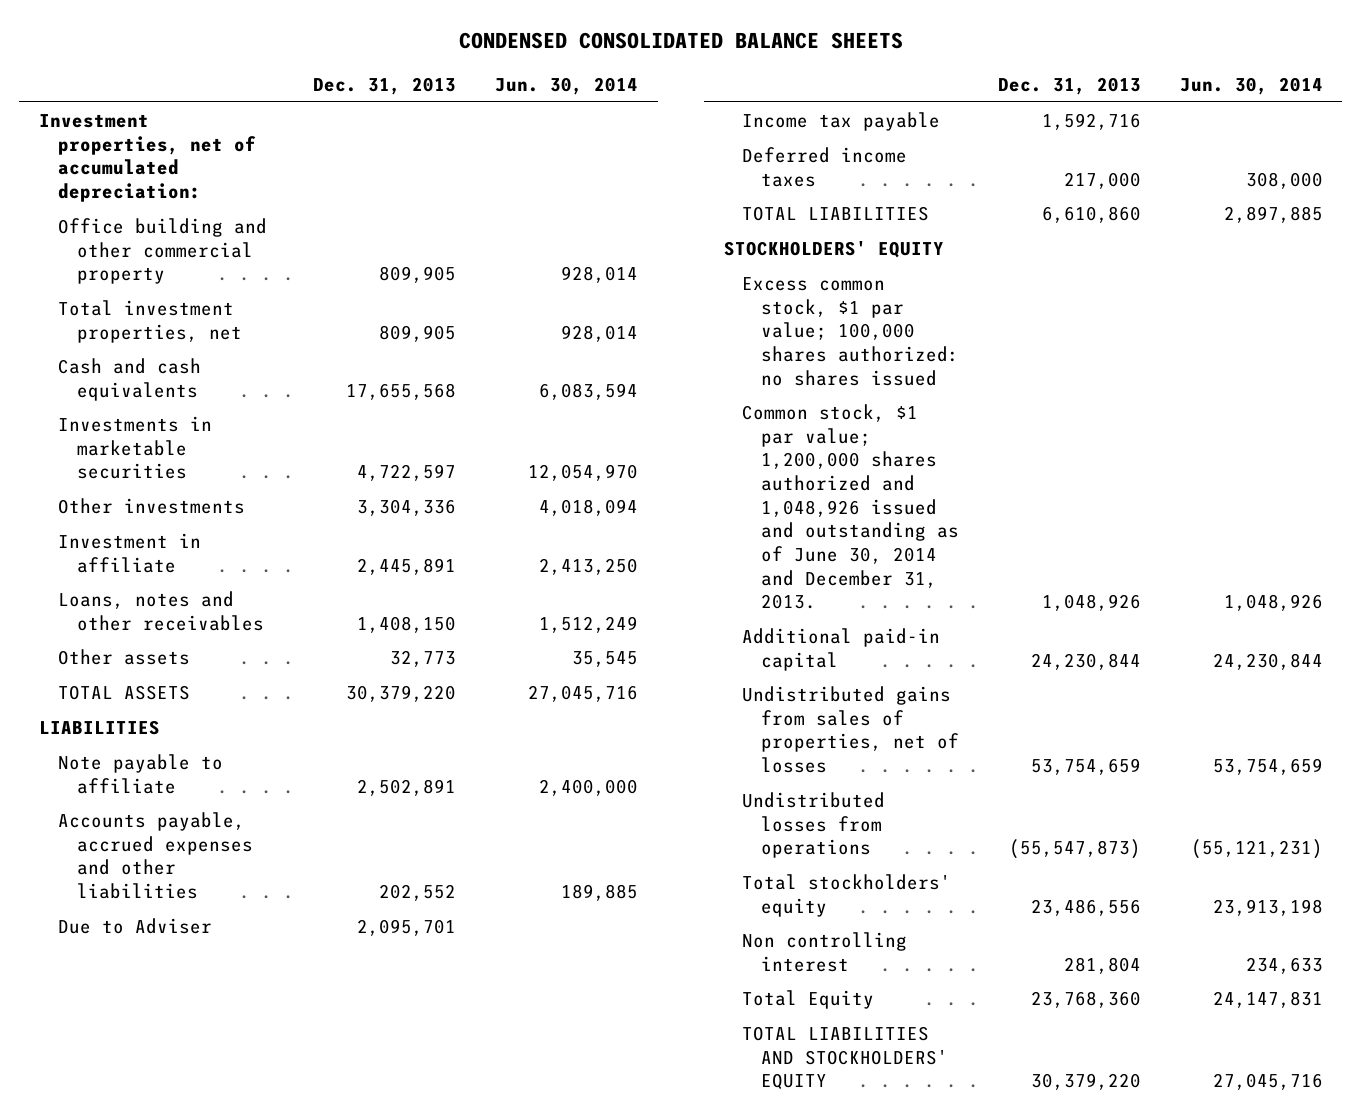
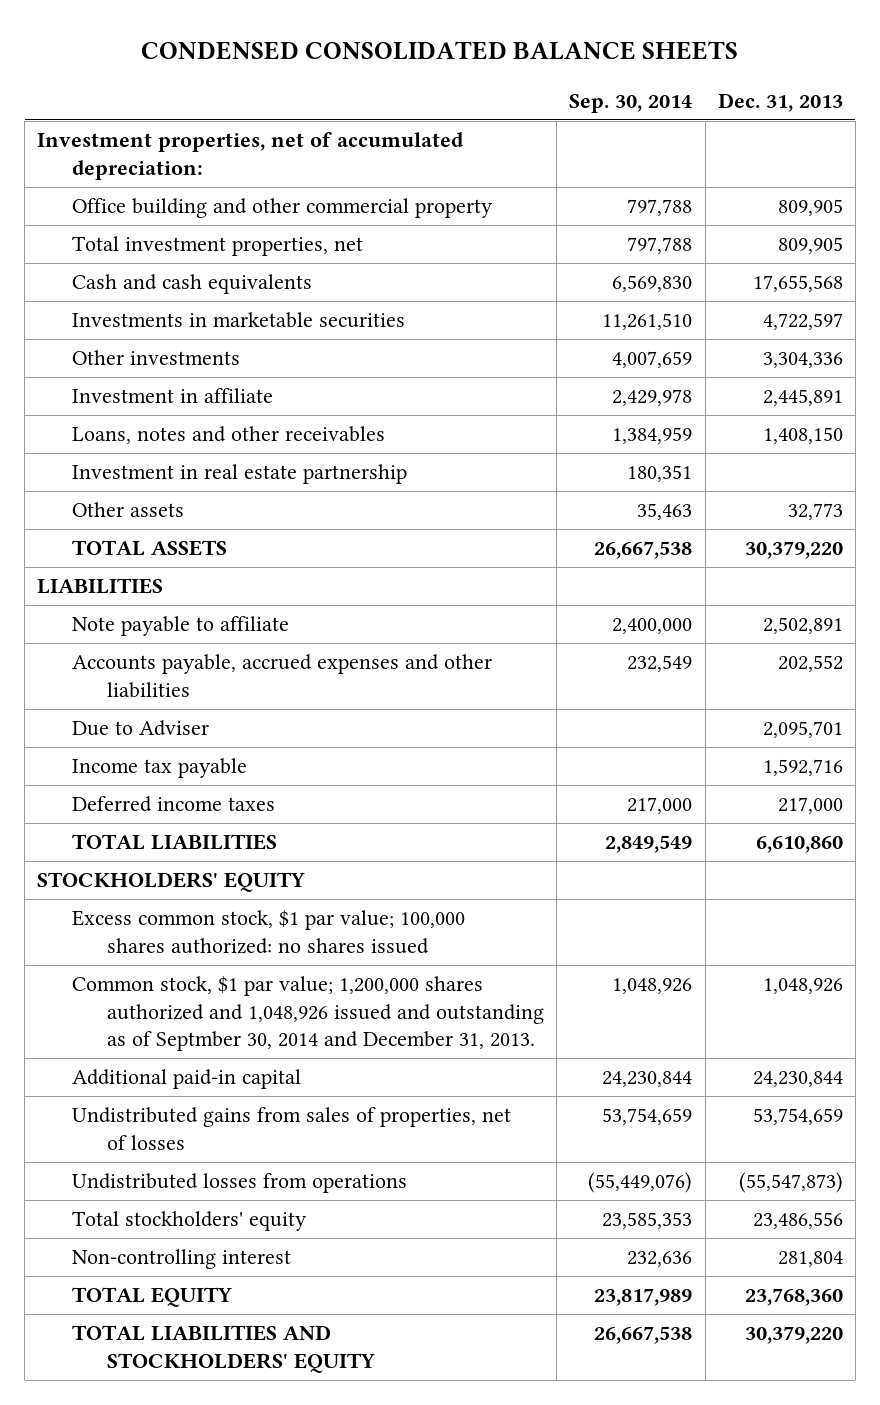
- | Dec. 31, 2013 | Jun. 30, 2014
+ | Sep. 30, 2014 | Dec. 31, 2013
+ Investment in real estate partnership | 180,351 |
- Common stock, $1 par value; 1,200,000 shares authorized and 1,048,926 issued and outstanding as of June 30, 2014 and December 31, 2013. | 1,048,926 | 1,048,926
+ Common stock, $1 par value; 1,200,000 shares authorized and 1,048,926 issued and outstanding as of Septmber 30, 2014 and December 31, 2013. | 1,048,926 | 1,048,926
- Non controlling interest | 281,804 | 234,633
- Total Equity | 23,768,360 | 24,147,831
+ Non-controlling interest | 232,636 | 281,804
+ TOTAL EQUITY | 23,817,989 | 23,768,360

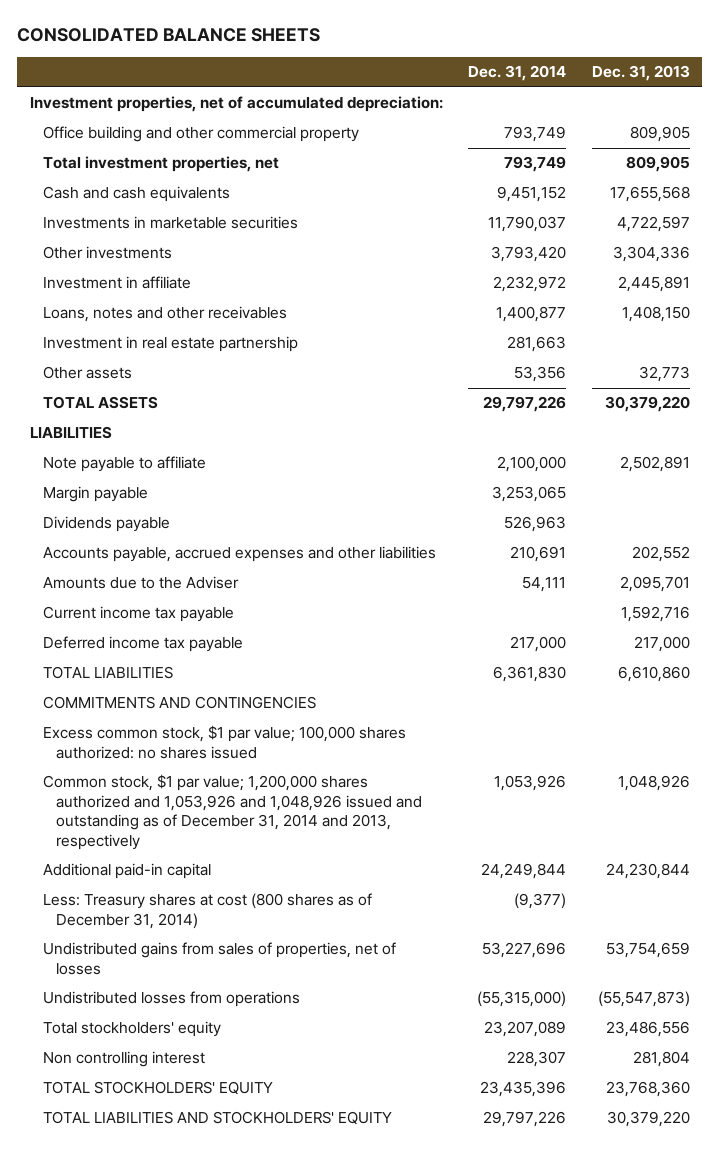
- CONDENSED CONSOLIDATED BALANCE SHEETS
+ CONSOLIDATED BALANCE SHEETS
- | Sep. 30, 2014 | Dec. 31, 2013
+ | Dec. 31, 2014 | Dec. 31, 2013
+ Margin payable | 3,253,065 |
+ Dividends payable | 526,963 |
- Due to Adviser | | 2,095,701
- Income tax payable | | 1,592,716
- Deferred income taxes | 217,000 | 217,000
+ Amounts due to the Adviser | 54,111 | 2,095,701
+ Current income tax payable | | 1,592,716
+ Deferred income tax payable | 217,000 | 217,000
- STOCKHOLDERS' EQUITY
+ COMMITMENTS AND CONTINGENCIES
- Common stock, $1 par value; 1,200,000 shares authorized and 1,048,926 issued and outstanding as of Septmber 30, 2014 and December 31, 2013. | 1,048,926 | 1,048,926
+ Common stock, $1 par value; 1,200,000 shares authorized and 1,053,926 and 1,048,926 issued and outstanding as of December 31, 2014 and 2013, respectively | 1,053,926 | 1,048,926
+ Less: Treasury shares at cost (800 shares as of December 31, 2014) | (9,377) |
- Non-controlling interest | 232,636 | 281,804
- TOTAL EQUITY | 23,817,989 | 23,768,360
+ Non controlling interest | 228,307 | 281,804
+ TOTAL STOCKHOLDERS' EQUITY | 23,435,396 | 23,768,360

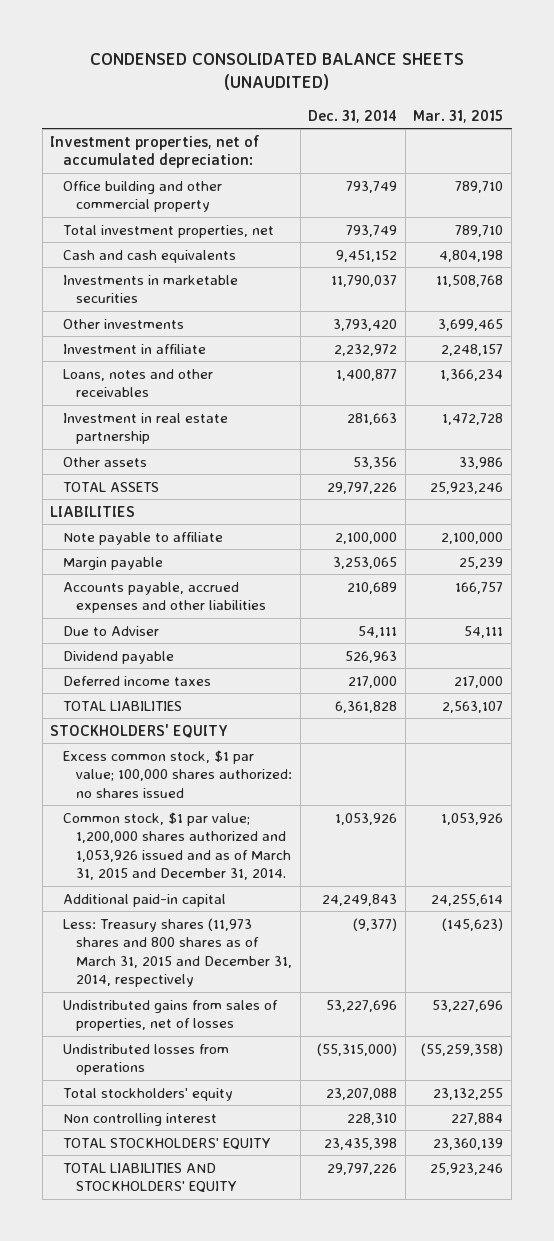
- CONSOLIDATED BALANCE SHEETS
+ CONDENSED CONSOLIDATED BALANCE SHEETS (UNAUDITED)
- | Dec. 31, 2014 | Dec. 31, 2013
+ | Dec. 31, 2014 | Mar. 31, 2015
- Dividends payable | 526,963 |
- Accounts payable, accrued expenses and other liabilities | 210,691 | 202,552
- Amounts due to the Adviser | 54,111 | 2,095,701
- Current income tax payable | | 1,592,716
- Deferred income tax payable | 217,000 | 217,000
- TOTAL LIABILITIES | 6,361,830 | 6,610,860
- COMMITMENTS AND CONTINGENCIES
+ Accounts payable, accrued expenses and other liabilities | 210,689 | 166,757
+ Due to Adviser | 54,111 | 54,111
+ Dividend payable | 526,963 |
+ Deferred income taxes | 217,000 | 217,000
+ TOTAL LIABILITIES | 6,361,828 | 2,563,107
+ STOCKHOLDERS' EQUITY
- Common stock, $1 par value; 1,200,000 shares authorized and 1,053,926 and 1,048,926 issued and outstanding as of December 31, 2014 and 2013, respectively | 1,053,926 | 1,048,926
- Additional paid-in capital | 24,249,844 | 24,230,844
- Less: Treasury shares at cost (800 shares as of December 31, 2014) | (9,377) |
+ Common stock, $1 par value; 1,200,000 shares authorized and 1,053,926 issued and as of March 31, 2015 and December 31, 2014. | 1,053,926 | 1,053,926
+ Additional paid-in capital | 24,249,843 | 24,255,614
+ Less: Treasury shares (11,973 shares and 800 shares as of March 31, 2015 and December 31, 2014, respectively | (9,377) | (145,623)
- Total stockholders' equity | 23,207,089 | 23,486,556
- Non controlling interest | 228,307 | 281,804
- TOTAL STOCKHOLDERS' EQUITY | 23,435,396 | 23,768,360
+ Total stockholders' equity | 23,207,088 | 23,132,255
+ Non controlling interest | 228,310 | 227,884
+ TOTAL STOCKHOLDERS' EQUITY | 23,435,398 | 23,360,139

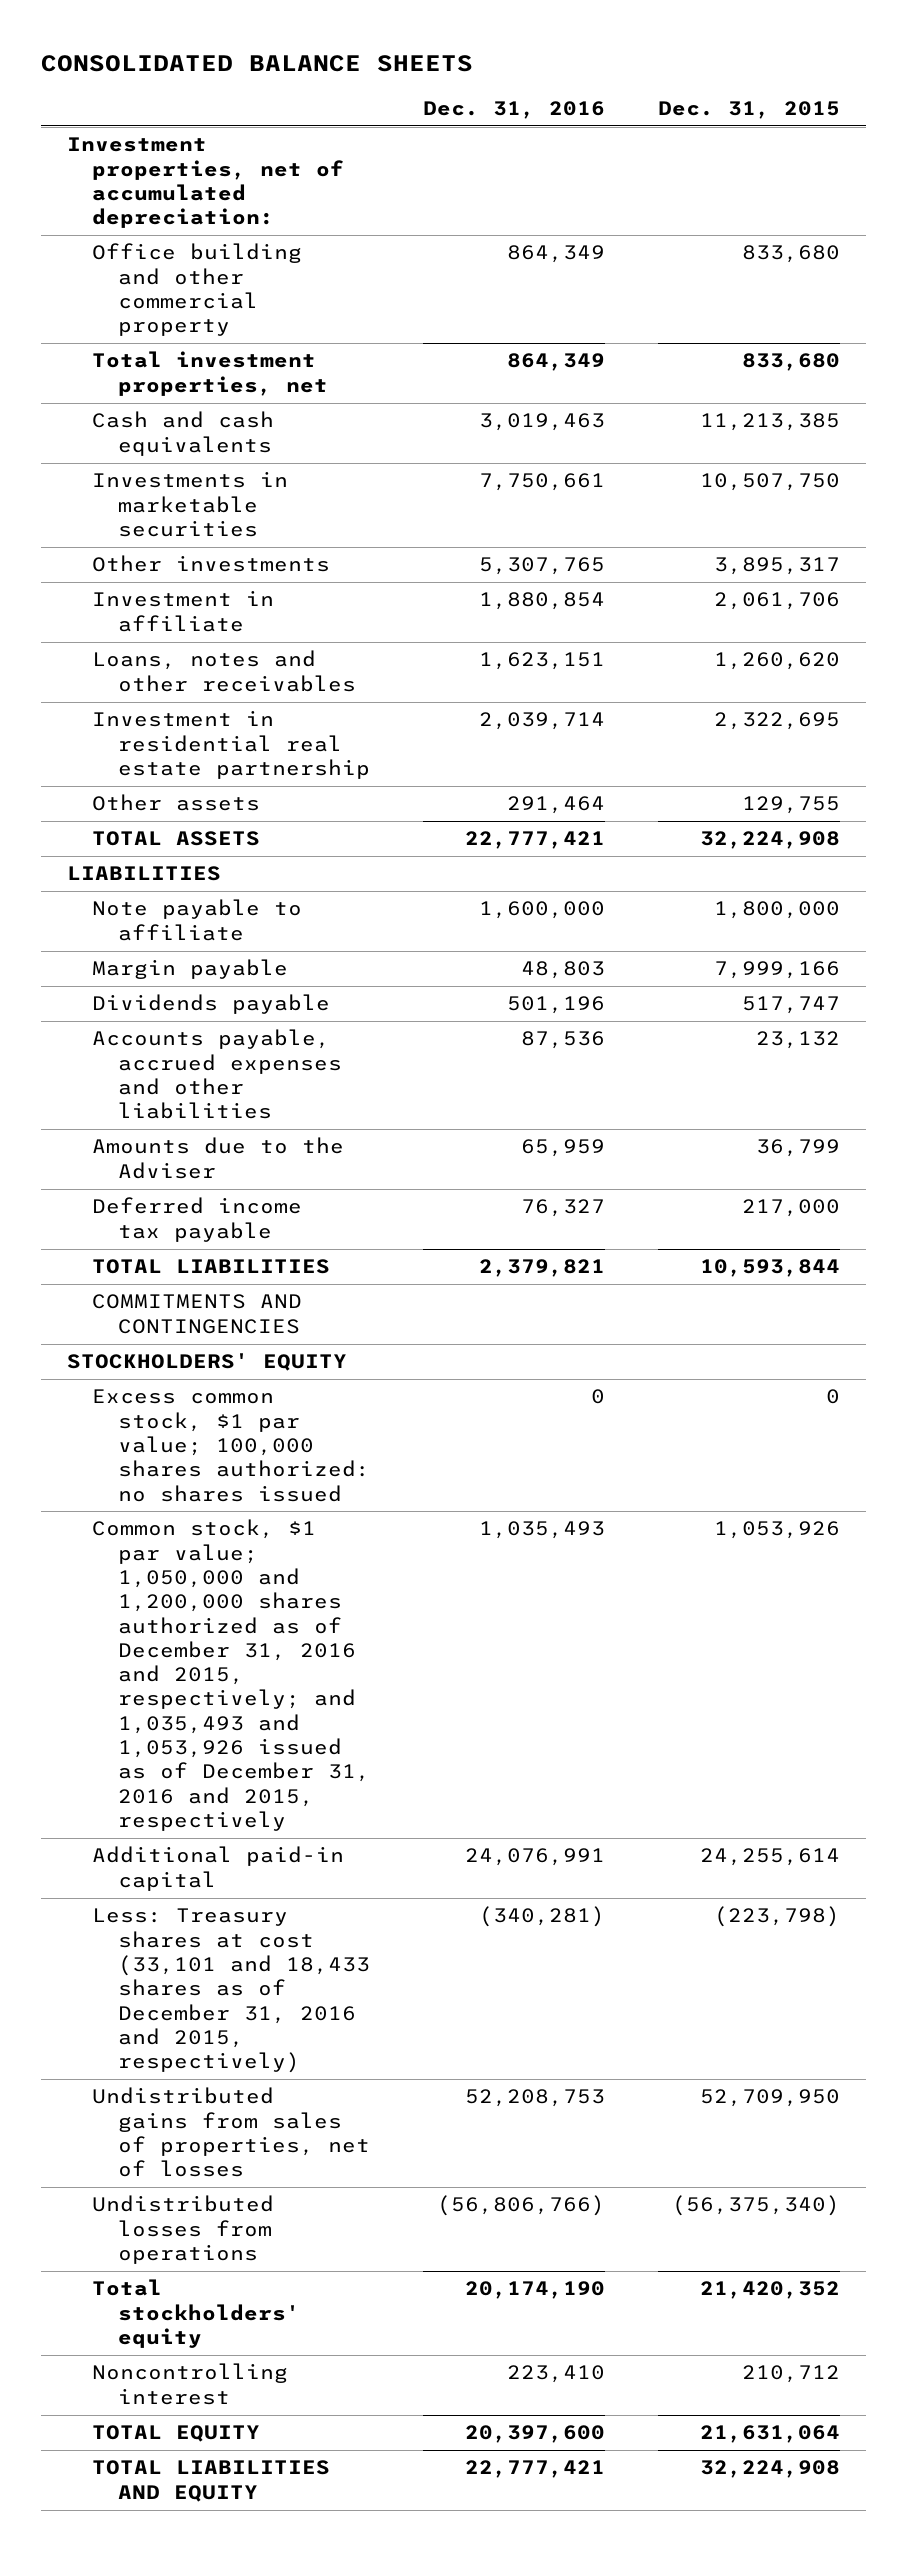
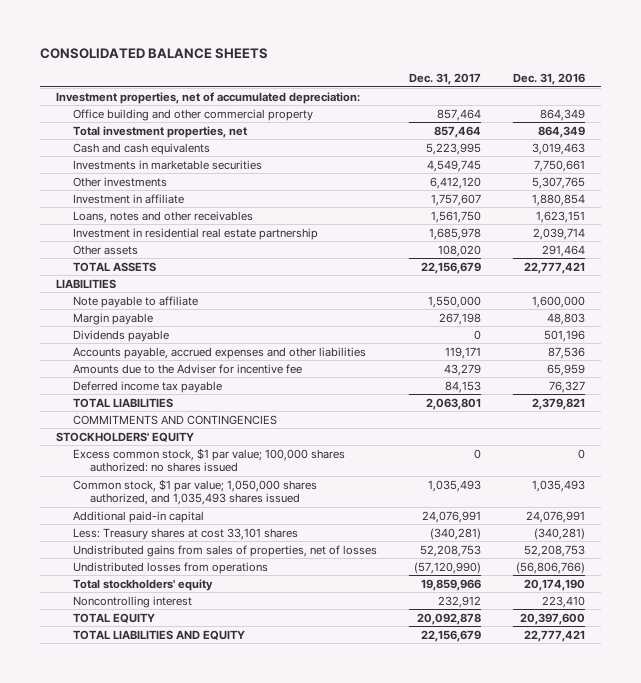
- | Dec. 31, 2016 | Dec. 31, 2015
+ | Dec. 31, 2017 | Dec. 31, 2016
- Amounts due to the Adviser | 65,959 | 36,799
+ Amounts due to the Adviser for incentive fee | 43,279 | 65,959
- Common stock, $1 par value; 1,050,000 and 1,200,000 shares authorized as of December 31, 2016 and 2015, respectively; and 1,035,493 and 1,053,926 issued as of December 31, 2016 and 2015, respectively | 1,035,493 | 1,053,926
+ Common stock, $1 par value; 1,050,000 shares authorized, and 1,035,493 shares issued | 1,035,493 | 1,035,493
- Less: Treasury shares at cost (33,101 and 18,433 shares as of December 31, 2016 and 2015, respectively) | (340,281) | (223,798)
+ Less: Treasury shares at cost 33,101 shares | (340,281) | (340,281)

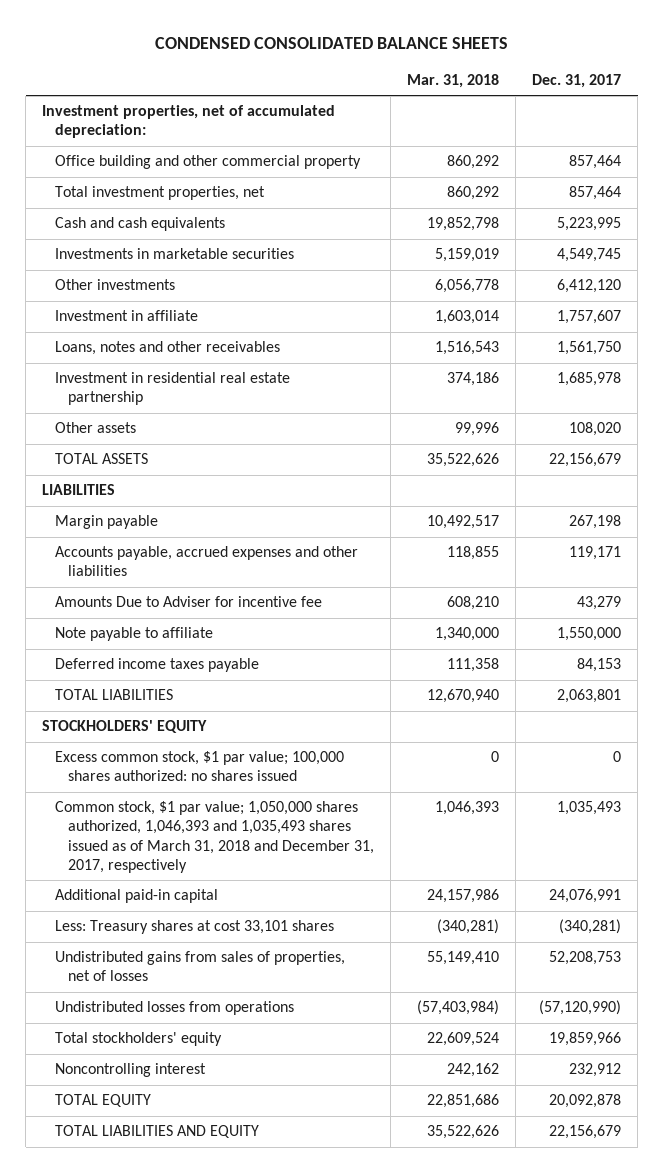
- CONSOLIDATED BALANCE SHEETS
+ CONDENSED CONSOLIDATED BALANCE SHEETS
- | Dec. 31, 2017 | Dec. 31, 2016
+ | Mar. 31, 2018 | Dec. 31, 2017
- Dividends payable | 0 | 501,196
- Amounts due to the Adviser for incentive fee | 43,279 | 65,959
- Deferred income tax payable | 84,153 | 76,327
+ Amounts Due to Adviser for incentive fee | 608,210 | 43,279
moved down: Note payable to affiliate | 1,340,000 | 1,550,000
+ Deferred income taxes payable | 111,358 | 84,153
- COMMITMENTS AND CONTINGENCIES
- Common stock, $1 par value; 1,050,000 shares authorized, and 1,035,493 shares issued | 1,035,493 | 1,035,493
+ Common stock, $1 par value; 1,050,000 shares authorized, 1,046,393 and 1,035,493 shares issued as of March 31, 2018 and December 31, 2017, respectively | 1,046,393 | 1,035,493

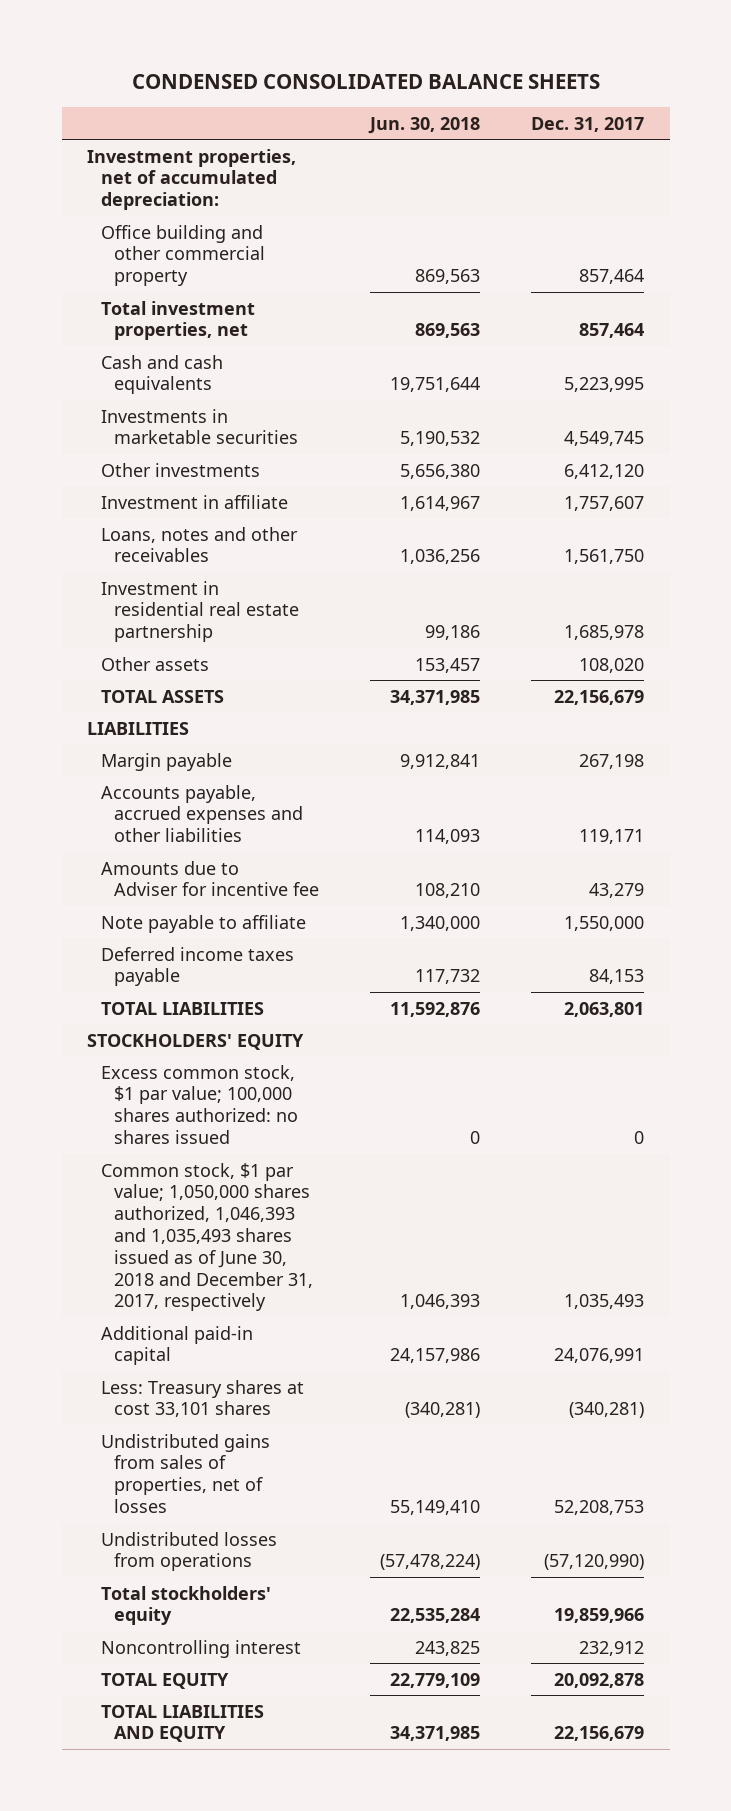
- | Mar. 31, 2018 | Dec. 31, 2017
+ | Jun. 30, 2018 | Dec. 31, 2017
- Amounts Due to Adviser for incentive fee | 608,210 | 43,279
+ Amounts due to Adviser for incentive fee | 108,210 | 43,279
- Common stock, $1 par value; 1,050,000 shares authorized, 1,046,393 and 1,035,493 shares issued as of March 31, 2018 and December 31, 2017, respectively | 1,046,393 | 1,035,493
+ Common stock, $1 par value; 1,050,000 shares authorized, 1,046,393 and 1,035,493 shares issued as of June 30, 2018 and December 31, 2017, respectively | 1,046,393 | 1,035,493

